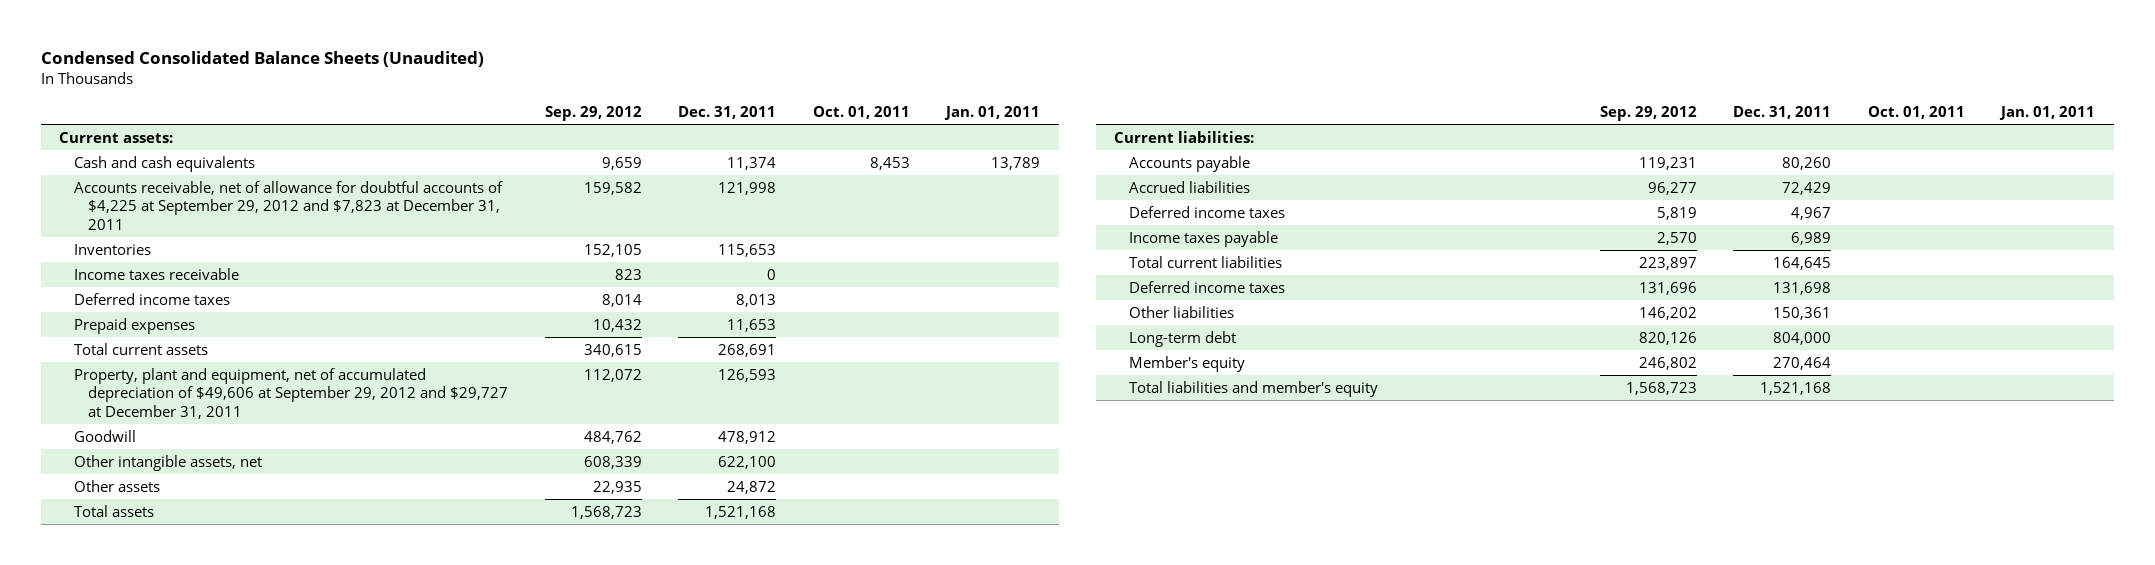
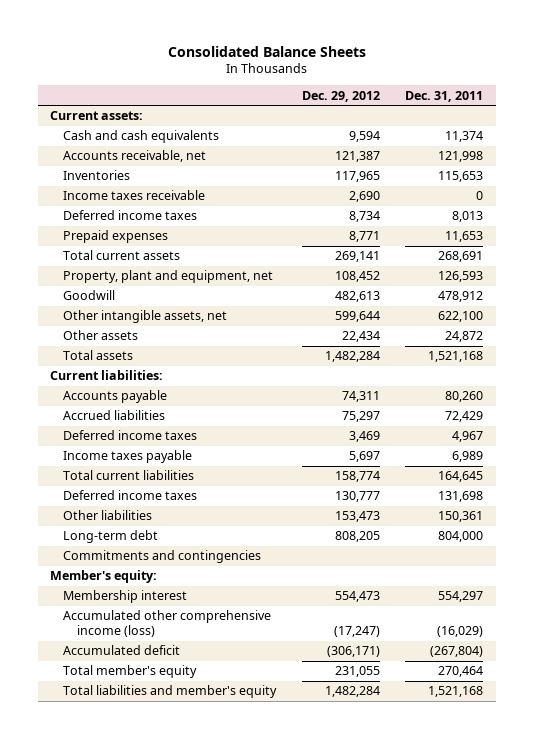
- Condensed Consolidated Balance Sheets (Unaudited)
+ Consolidated Balance Sheets
- | Sep. 29, 2012 | Dec. 31, 2011 | Oct. 01, 2011 | Jan. 01, 2011
+ | Dec. 29, 2012 | Dec. 31, 2011
- Accounts receivable, net of allowance for doubtful accounts of $4,225 at September 29, 2012 and $7,823 at December 31, 2011 | 159,582 | 121,998 | |
+ Accounts receivable, net | 121,387 | 121,998
- Property, plant and equipment, net of accumulated depreciation of $49,606 at September 29, 2012 and $29,727 at December 31, 2011 | 112,072 | 126,593 | |
+ Property, plant and equipment, net | 108,452 | 126,593
- Member's equity | 246,802 | 270,464 | |
+ Commitments and contingencies
+ Member's equity:
+ Membership interest | 554,473 | 554,297
+ Accumulated other comprehensive income (loss) | (17,247) | (16,029)
+ Accumulated deficit | (306,171) | (267,804)
+ Total member's equity | 231,055 | 270,464

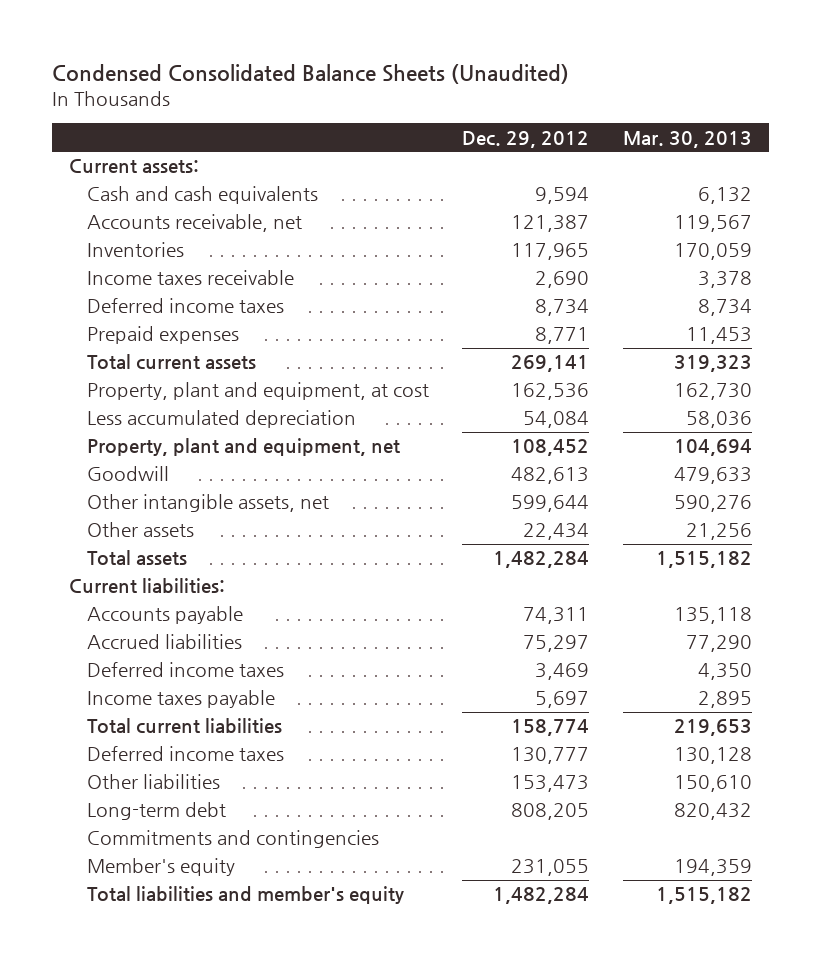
- Consolidated Balance Sheets
+ Condensed Consolidated Balance Sheets (Unaudited)
- | Dec. 29, 2012 | Dec. 31, 2011
+ | Dec. 29, 2012 | Mar. 30, 2013
+ Property, plant and equipment, at cost | 162,536 | 162,730
+ Less accumulated depreciation | 54,084 | 58,036
- Member's equity:
- Membership interest | 554,473 | 554,297
- Accumulated other comprehensive income (loss) | (17,247) | (16,029)
- Accumulated deficit | (306,171) | (267,804)
- Total member's equity | 231,055 | 270,464
+ Member's equity | 231,055 | 194,359

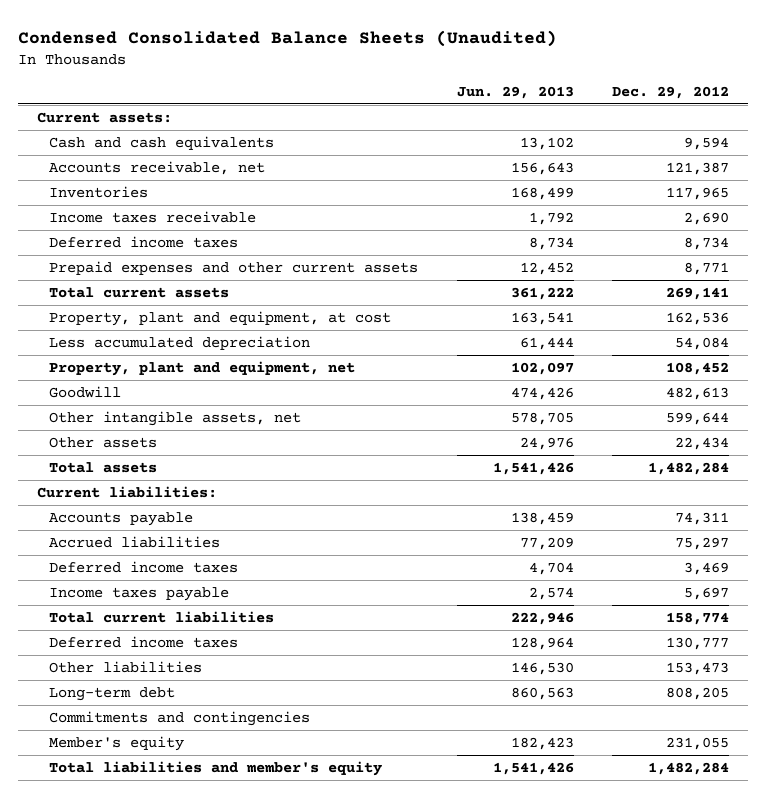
- | Dec. 29, 2012 | Mar. 30, 2013
+ | Jun. 29, 2013 | Dec. 29, 2012
- Prepaid expenses | 8,771 | 11,453
+ Prepaid expenses and other current assets | 12,452 | 8,771

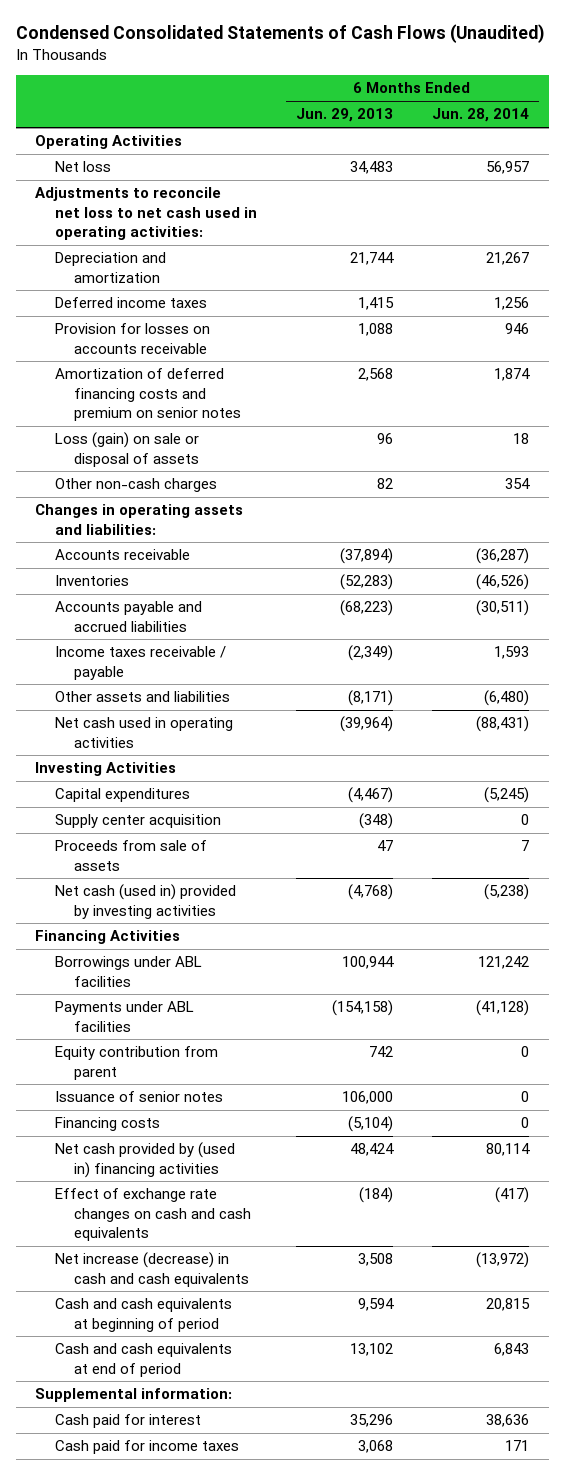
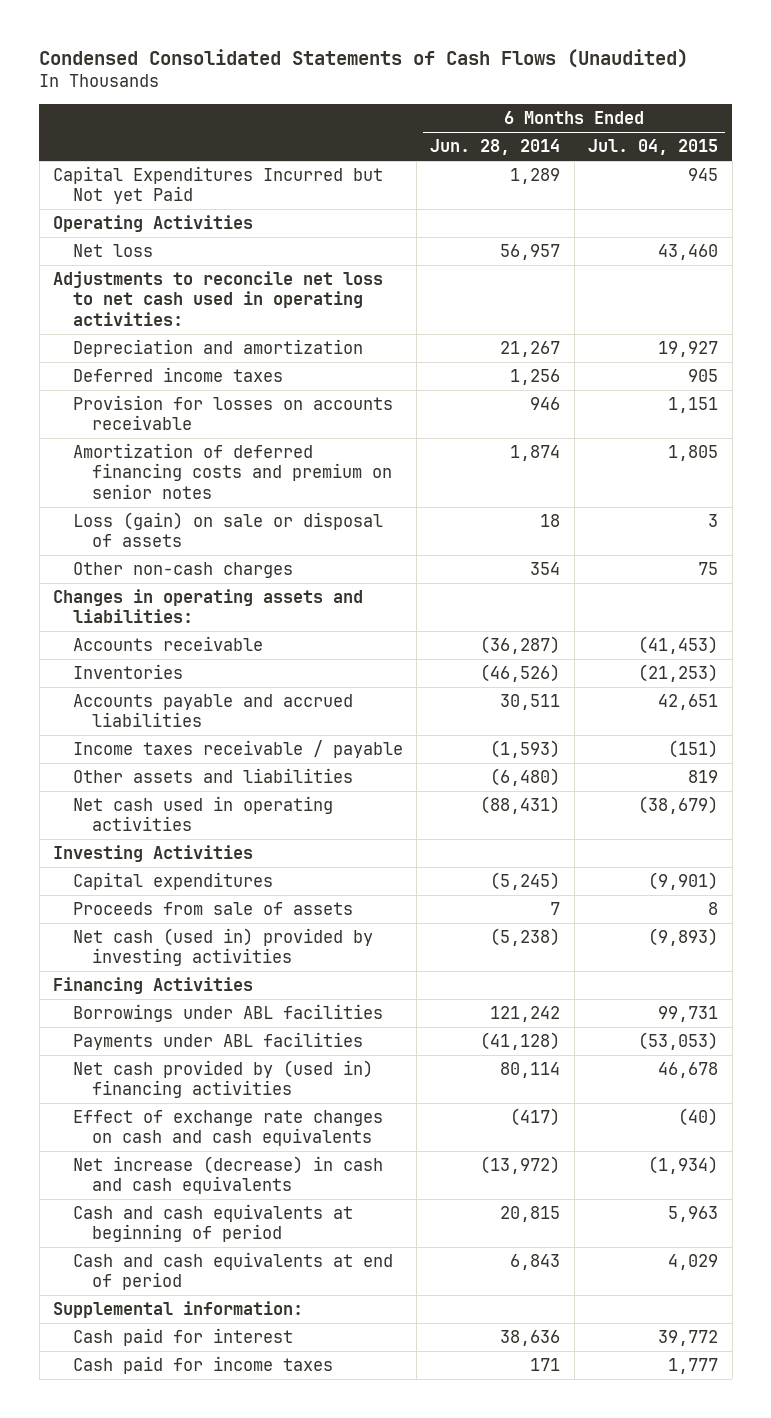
- | 6 Months Ended Jun. 29, 2013 | 6 Months Ended Jun. 28, 2014
+ | 6 Months Ended Jun. 28, 2014 | 6 Months Ended Jul. 04, 2015
+ Capital Expenditures Incurred but Not yet Paid | 1,289 | 945
- Accounts payable and accrued liabilities | (68,223) | (30,511)
- Income taxes receivable / payable | (2,349) | 1,593
+ Accounts payable and accrued liabilities | 30,511 | 42,651
+ Income taxes receivable / payable | (1,593) | (151)
- Supply center acquisition | (348) | 0
- Equity contribution from parent | 742 | 0
- Issuance of senior notes | 106,000 | 0
- Financing costs | (5,104) | 0

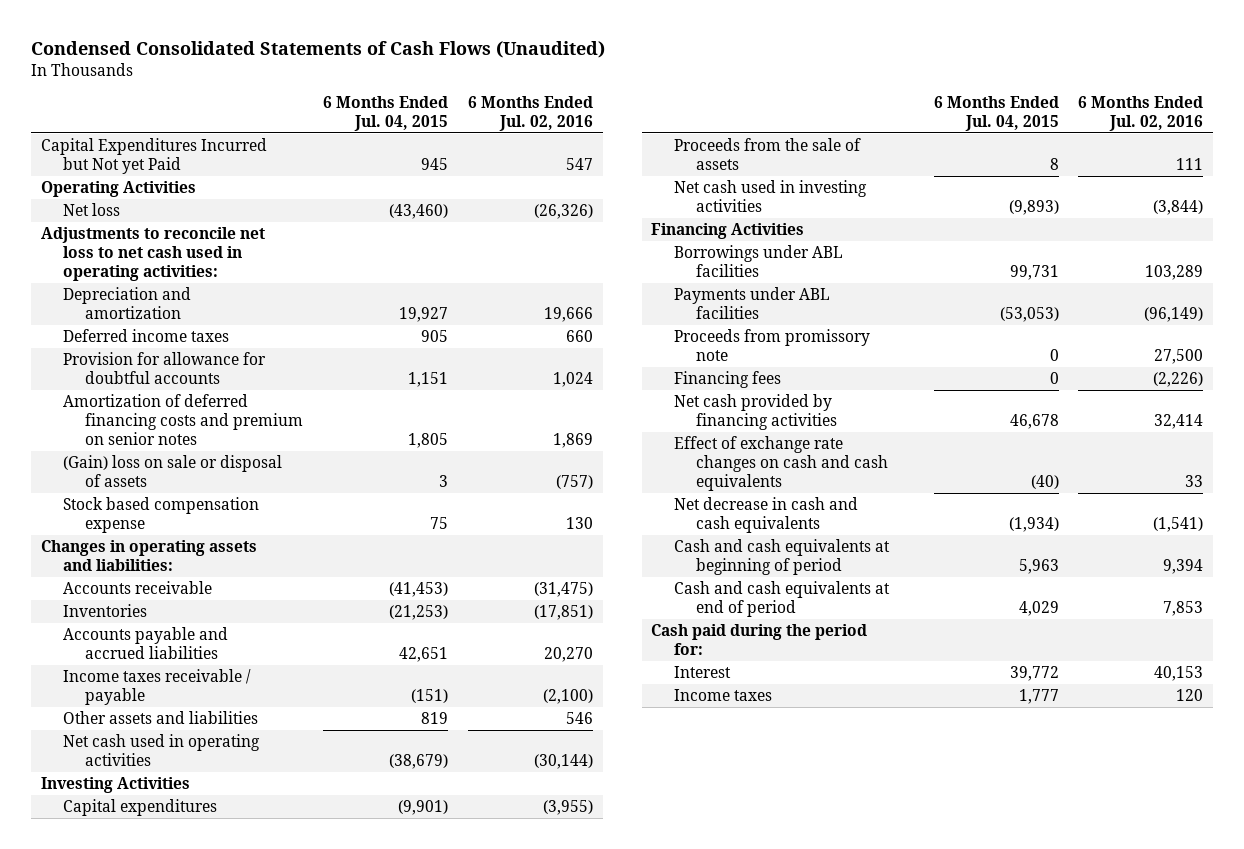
- | 6 Months Ended Jun. 28, 2014 | 6 Months Ended Jul. 04, 2015
+ | 6 Months Ended Jul. 04, 2015 | 6 Months Ended Jul. 02, 2016
- Net loss | 56,957 | 43,460
+ Net loss | (43,460) | (26,326)
- Provision for losses on accounts receivable | 946 | 1,151
+ Provision for allowance for doubtful accounts | 1,151 | 1,024
- Loss (gain) on sale or disposal of assets | 18 | 3
- Other non-cash charges | 354 | 75
+ (Gain) loss on sale or disposal of assets | 3 | (757)
+ Stock based compensation expense | 75 | 130
- Proceeds from sale of assets | 7 | 8
- Net cash (used in) provided by investing activities | (5,238) | (9,893)
+ Proceeds from the sale of assets | 8 | 111
+ Net cash used in investing activities | (9,893) | (3,844)
- Net cash provided by (used in) financing activities | 80,114 | 46,678
+ Proceeds from promissory note | 0 | 27,500
+ Financing fees | 0 | (2,226)
+ Net cash provided by financing activities | 46,678 | 32,414
- Net increase (decrease) in cash and cash equivalents | (13,972) | (1,934)
+ Net decrease in cash and cash equivalents | (1,934) | (1,541)
- Supplemental information:
- Cash paid for interest | 38,636 | 39,772
- Cash paid for income taxes | 171 | 1,777
+ Cash paid during the period for:
+ Interest | 39,772 | 40,153
+ Income taxes | 1,777 | 120

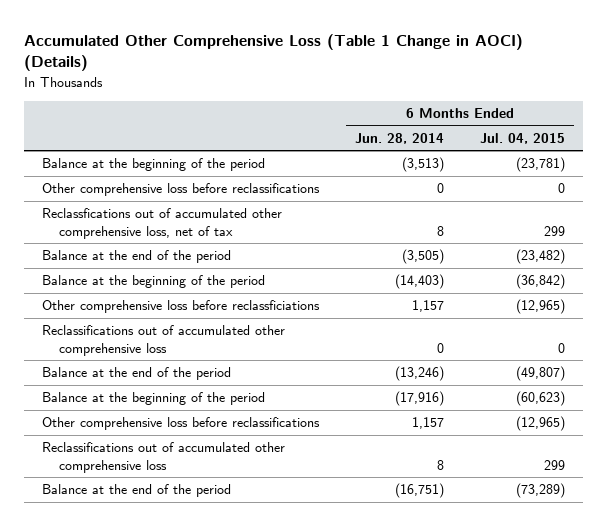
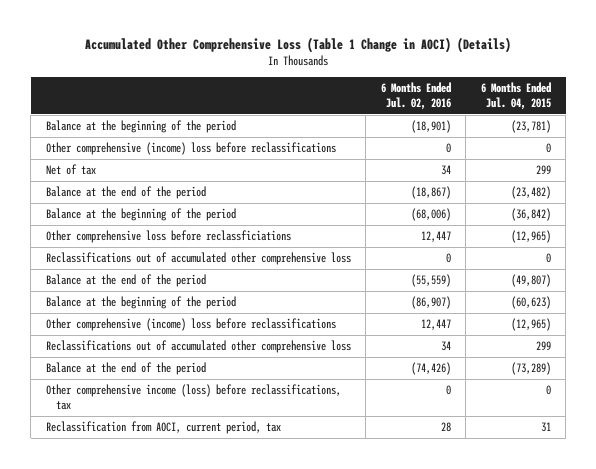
- | 6 Months Ended Jun. 28, 2014 | 6 Months Ended Jul. 04, 2015
+ | 6 Months Ended Jul. 02, 2016 | 6 Months Ended Jul. 04, 2015
- Other comprehensive loss before reclassifications | 0 | 0
- Reclassfications out of accumulated other comprehensive loss, net of tax | 8 | 299
+ Other comprehensive (income) loss before reclassifications | 0 | 0
+ Net of tax | 34 | 299
- Other comprehensive loss before reclassifications | 1,157 | (12,965)
+ Other comprehensive (income) loss before reclassifications | 12,447 | (12,965)
+ Other comprehensive income (loss) before reclassifications, tax | 0 | 0
+ Reclassification from AOCI, current period, tax | 28 | 31

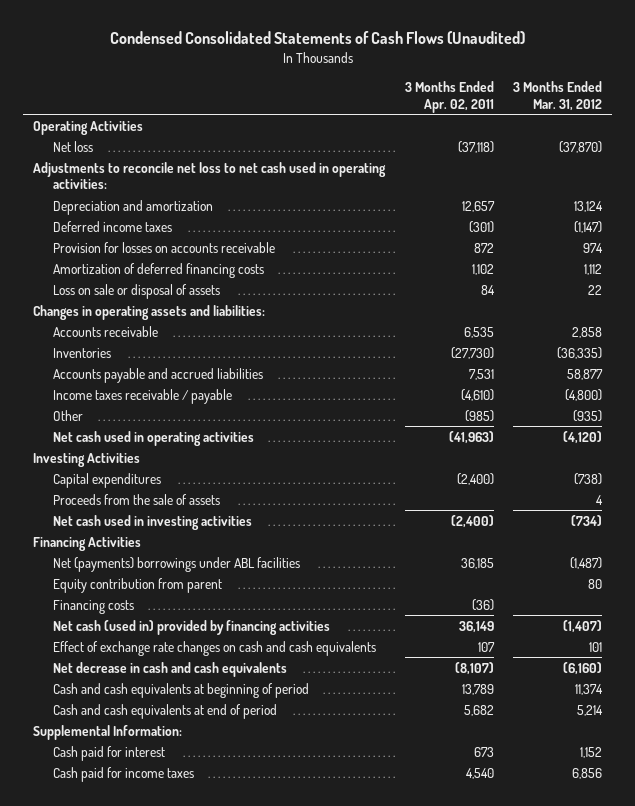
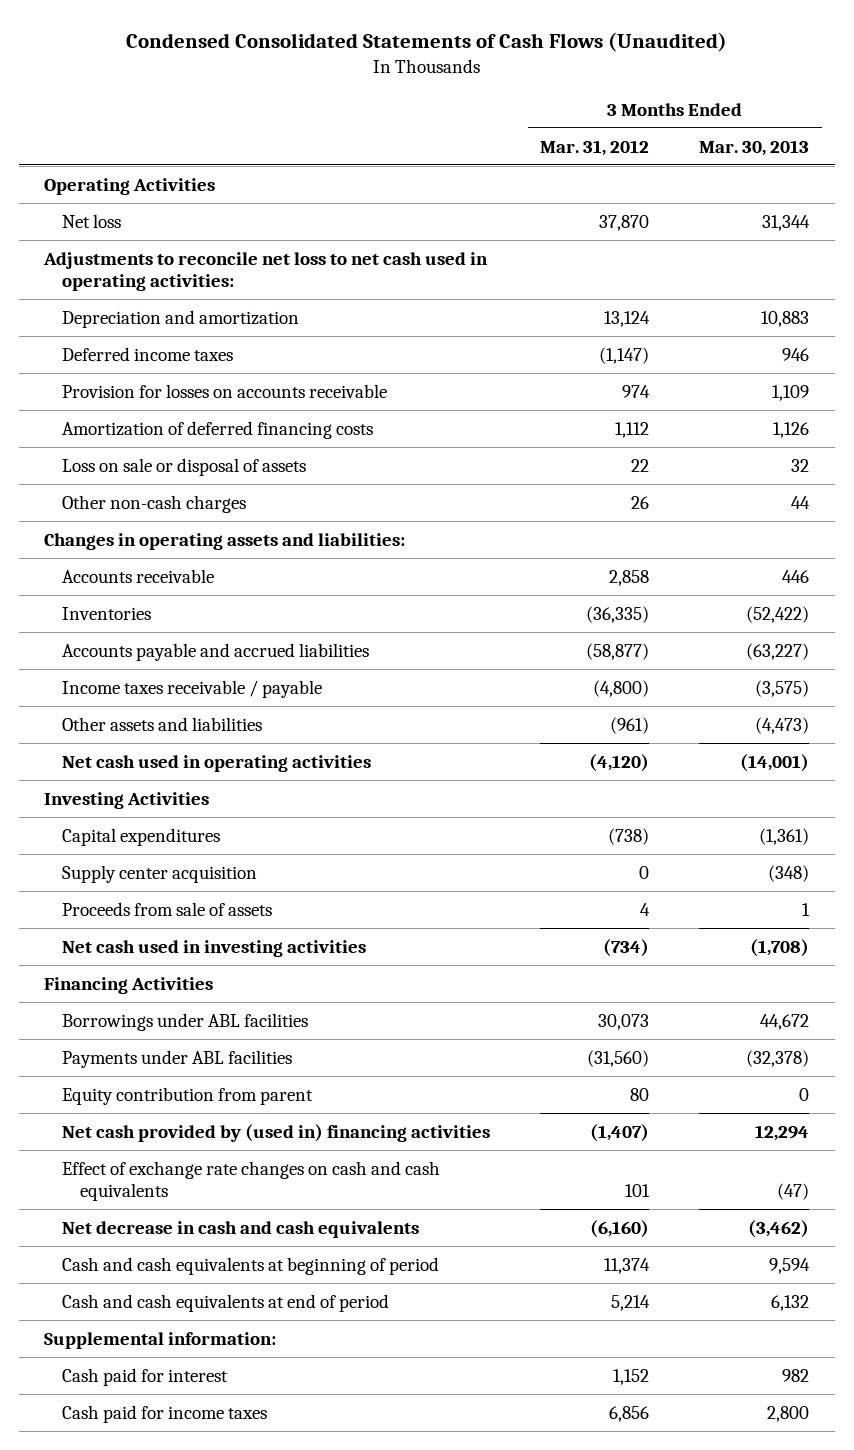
- | 3 Months Ended Apr. 02, 2011 | 3 Months Ended Mar. 31, 2012
+ | 3 Months Ended Mar. 31, 2012 | 3 Months Ended Mar. 30, 2013
- Net loss | (37,118) | (37,870)
+ Net loss | 37,870 | 31,344
+ Other non-cash charges | 26 | 44
- Accounts payable and accrued liabilities | 7,531 | 58,877
+ Accounts payable and accrued liabilities | (58,877) | (63,227)
- Other | (985) | (935)
+ Other assets and liabilities | (961) | (4,473)
- Proceeds from the sale of assets | | 4
+ Supply center acquisition | 0 | (348)
+ Proceeds from sale of assets | 4 | 1
- Net (payments) borrowings under ABL facilities | 36,185 | (1,487)
+ Borrowings under ABL facilities | 30,073 | 44,672
+ Payments under ABL facilities | (31,560) | (32,378)
- Financing costs | (36) |
- Net cash (used in) provided by financing activities | 36,149 | (1,407)
+ Net cash provided by (used in) financing activities | (1,407) | 12,294
- Supplemental Information:
+ Supplemental information:

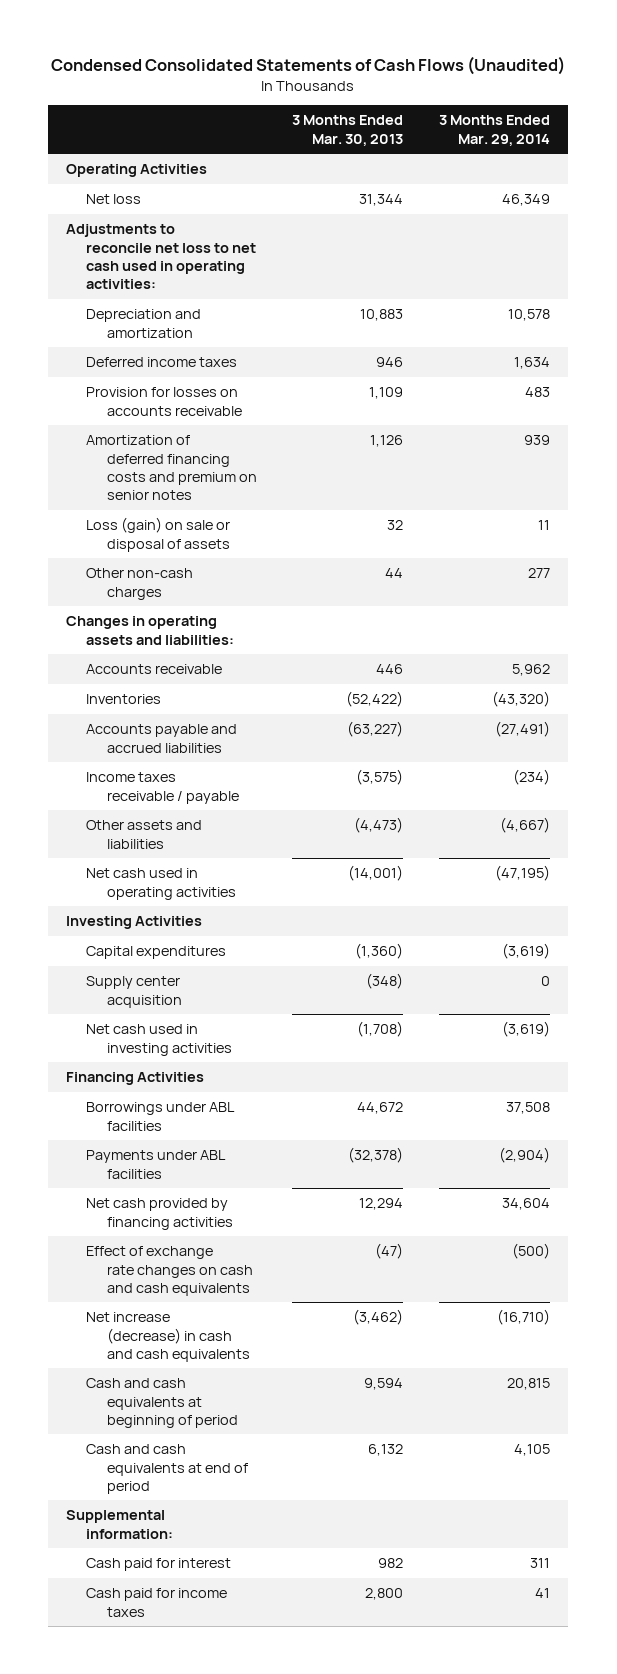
- | 3 Months Ended Mar. 31, 2012 | 3 Months Ended Mar. 30, 2013
+ | 3 Months Ended Mar. 30, 2013 | 3 Months Ended Mar. 29, 2014
- Amortization of deferred financing costs | 1,112 | 1,126
- Loss on sale or disposal of assets | 22 | 32
+ Amortization of deferred financing costs and premium on senior notes | 1,126 | 939
+ Loss (gain) on sale or disposal of assets | 32 | 11
- Capital expenditures | (738) | (1,361)
+ Capital expenditures | (1,360) | (3,619)
- Proceeds from sale of assets | 4 | 1
- Equity contribution from parent | 80 | 0
- Net cash provided by (used in) financing activities | (1,407) | 12,294
+ Net cash provided by financing activities | 12,294 | 34,604
- Net decrease in cash and cash equivalents | (6,160) | (3,462)
+ Net increase (decrease) in cash and cash equivalents | (3,462) | (16,710)

